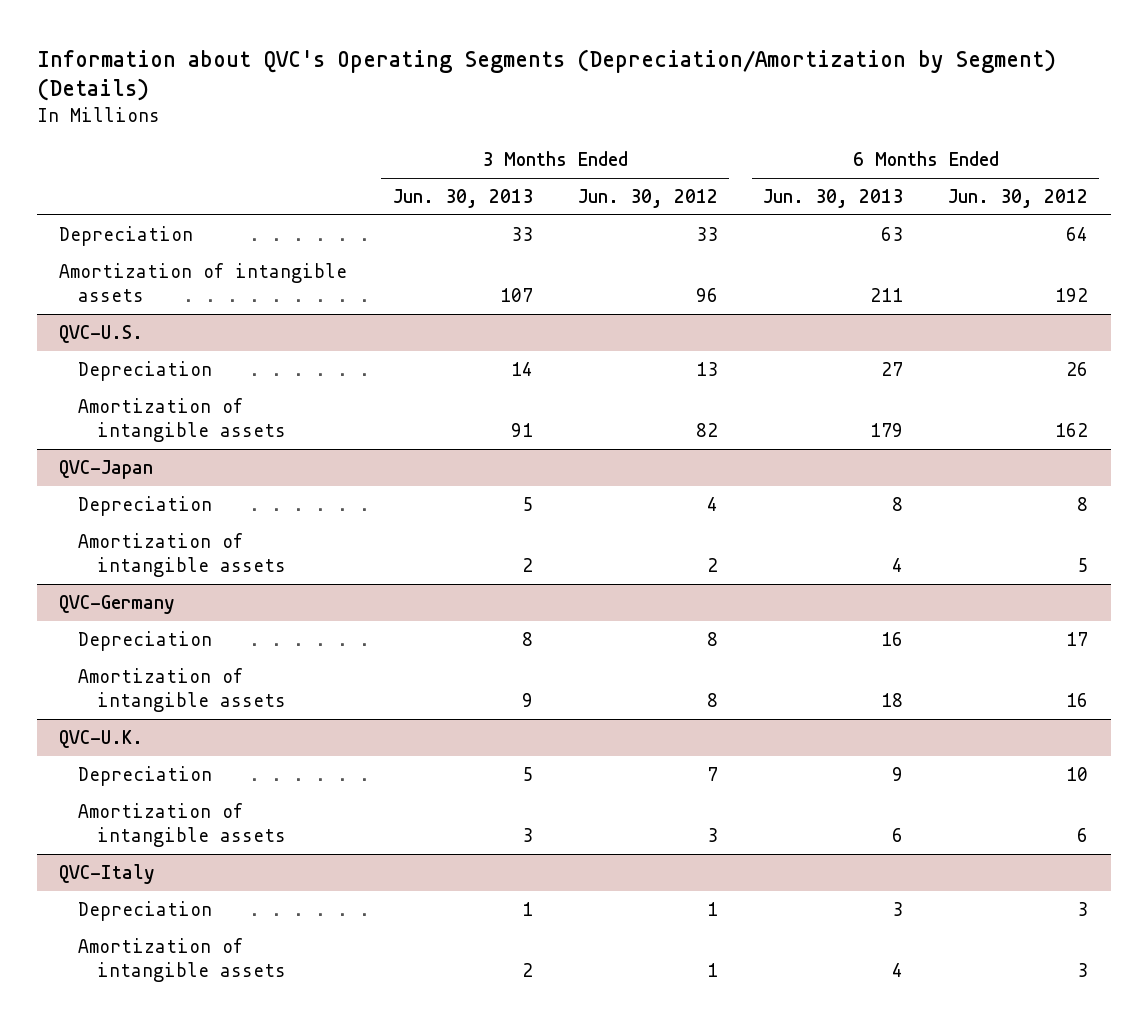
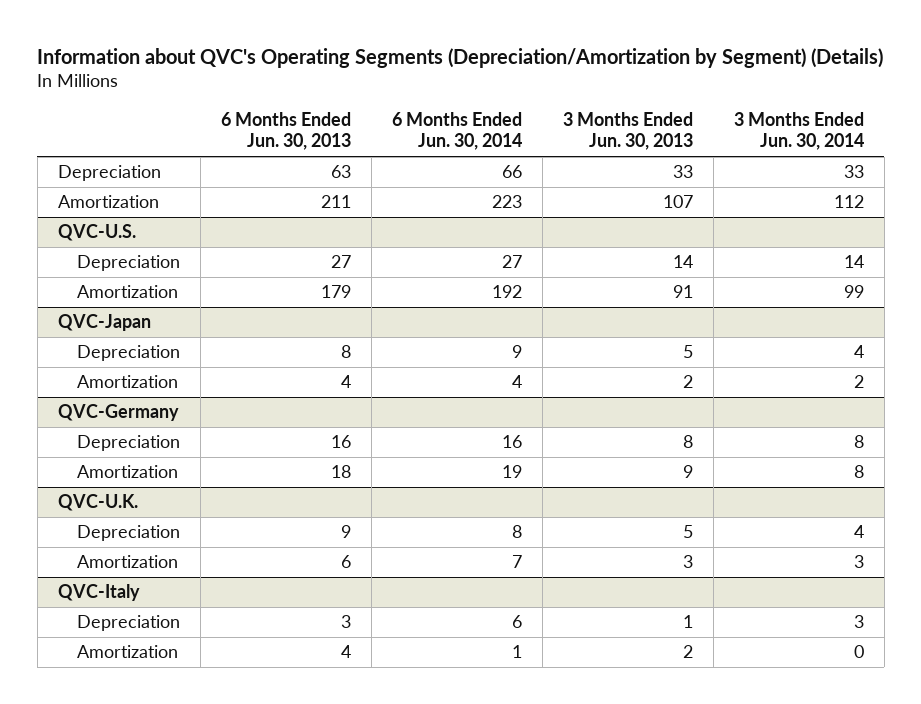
- | 3 Months Ended Jun. 30, 2013 | 3 Months Ended Jun. 30, 2012 | 6 Months Ended Jun. 30, 2013 | 6 Months Ended Jun. 30, 2012
+ | 6 Months Ended Jun. 30, 2013 | 6 Months Ended Jun. 30, 2014 | 3 Months Ended Jun. 30, 2013 | 3 Months Ended Jun. 30, 2014
- Amortization of intangible assets | 107 | 96 | 211 | 192
+ Amortization | 211 | 223 | 107 | 112
@ QVC-U.S.
- Amortization of intangible assets | 91 | 82 | 179 | 162
+ Amortization | 179 | 192 | 91 | 99
@ QVC-Japan
- Amortization of intangible assets | 2 | 2 | 4 | 5
+ Amortization | 4 | 4 | 2 | 2
@ QVC-Germany
- Amortization of intangible assets | 9 | 8 | 18 | 16
+ Amortization | 18 | 19 | 9 | 8
@ QVC-U.K.
- Amortization of intangible assets | 3 | 3 | 6 | 6
+ Amortization | 6 | 7 | 3 | 3
@ QVC-Italy
- Amortization of intangible assets | 2 | 1 | 4 | 3
+ Amortization | 4 | 1 | 2 | 0

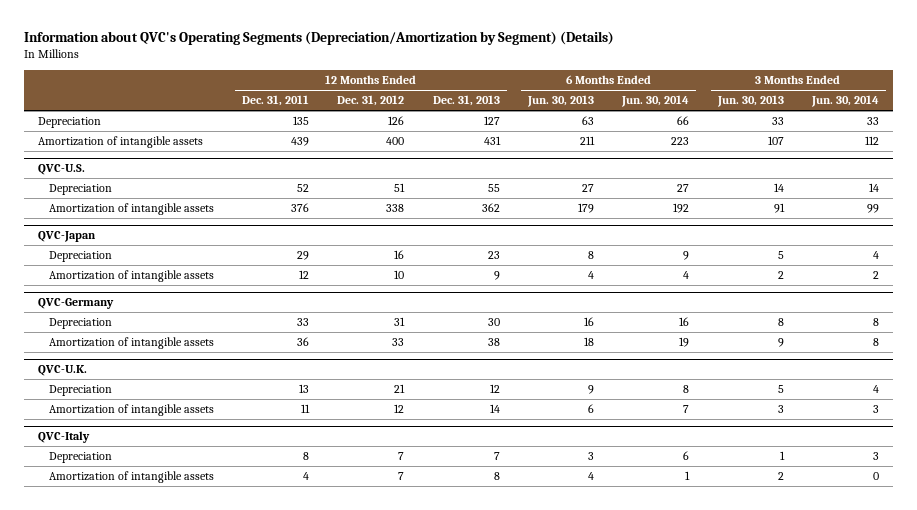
- | 6 Months Ended Jun. 30, 2013 | 6 Months Ended Jun. 30, 2014 | 3 Months Ended Jun. 30, 2013 | 3 Months Ended Jun. 30, 2014
+ | 12 Months Ended Dec. 31, 2011 | 12 Months Ended Dec. 31, 2012 | 12 Months Ended Dec. 31, 2013 | 6 Months Ended Jun. 30, 2013 | 6 Months Ended Jun. 30, 2014 | 3 Months Ended Jun. 30, 2013 | 3 Months Ended Jun. 30, 2014
- Amortization | 211 | 223 | 107 | 112
+ Amortization of intangible assets | 439 | 400 | 431 | 211 | 223 | 107 | 112
@ QVC-U.S.
- Amortization | 179 | 192 | 91 | 99
+ Amortization of intangible assets | 376 | 338 | 362 | 179 | 192 | 91 | 99
@ QVC-Japan
- Amortization | 4 | 4 | 2 | 2
+ Amortization of intangible assets | 12 | 10 | 9 | 4 | 4 | 2 | 2
@ QVC-Germany
- Amortization | 18 | 19 | 9 | 8
+ Amortization of intangible assets | 36 | 33 | 38 | 18 | 19 | 9 | 8
@ QVC-U.K.
- Amortization | 6 | 7 | 3 | 3
+ Amortization of intangible assets | 11 | 12 | 14 | 6 | 7 | 3 | 3
@ QVC-Italy
- Amortization | 4 | 1 | 2 | 0
+ Amortization of intangible assets | 4 | 7 | 8 | 4 | 1 | 2 | 0

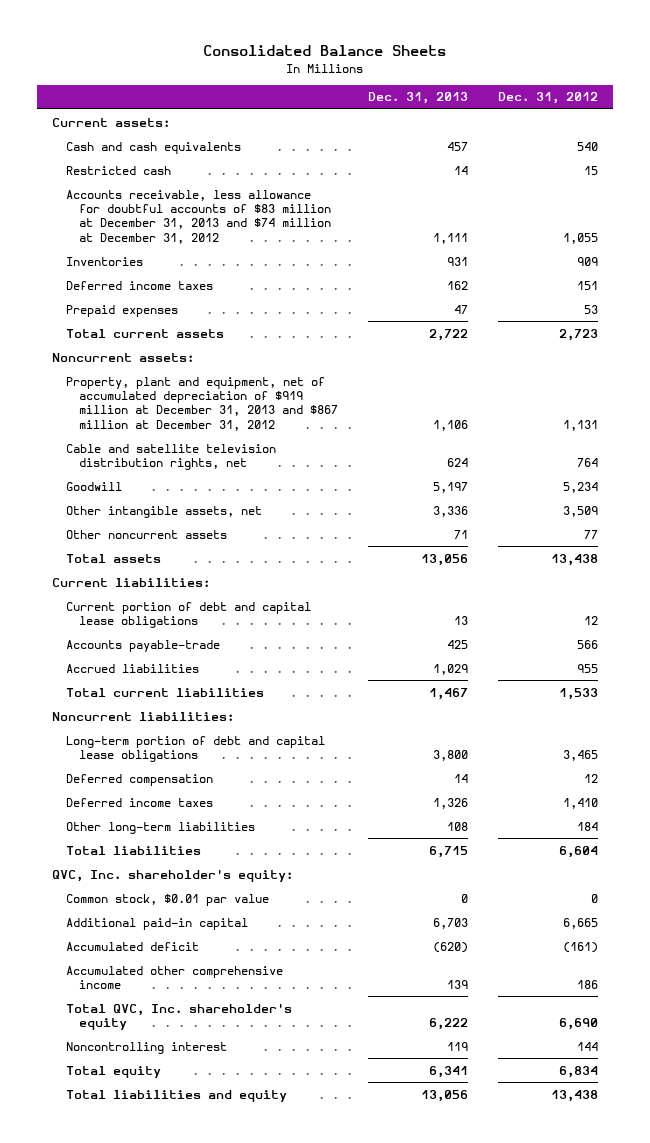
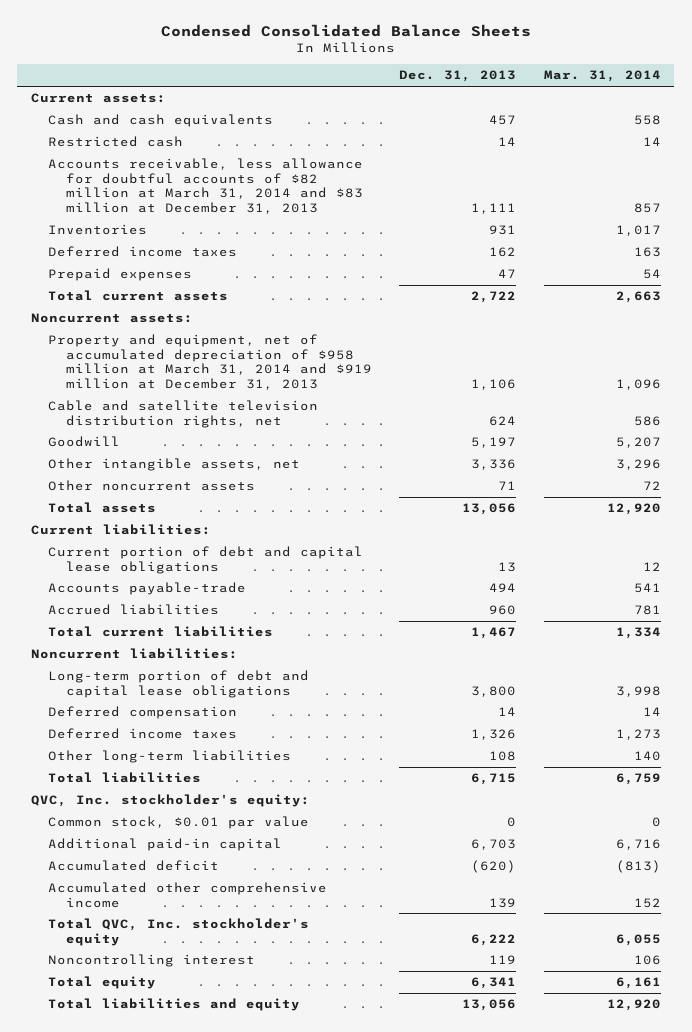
- Consolidated Balance Sheets
+ Condensed Consolidated Balance Sheets
- | Dec. 31, 2013 | Dec. 31, 2012
+ | Dec. 31, 2013 | Mar. 31, 2014
- Accounts receivable, less allowance for doubtful accounts of $83 million at December 31, 2013 and $74 million at December 31, 2012 | 1,111 | 1,055
+ Accounts receivable, less allowance for doubtful accounts of $82 million at March 31, 2014 and $83 million at December 31, 2013 | 1,111 | 857
- Property, plant and equipment, net of accumulated depreciation of $919 million at December 31, 2013 and $867 million at December 31, 2012 | 1,106 | 1,131
+ Property and equipment, net of accumulated depreciation of $958 million at March 31, 2014 and $919 million at December 31, 2013 | 1,106 | 1,096
- Accounts payable-trade | 425 | 566
- Accrued liabilities | 1,029 | 955
+ Accounts payable-trade | 494 | 541
+ Accrued liabilities | 960 | 781
- QVC, Inc. shareholder's equity:
+ QVC, Inc. stockholder's equity:
- Total QVC, Inc. shareholder's equity | 6,222 | 6,690
+ Total QVC, Inc. stockholder's equity | 6,222 | 6,055

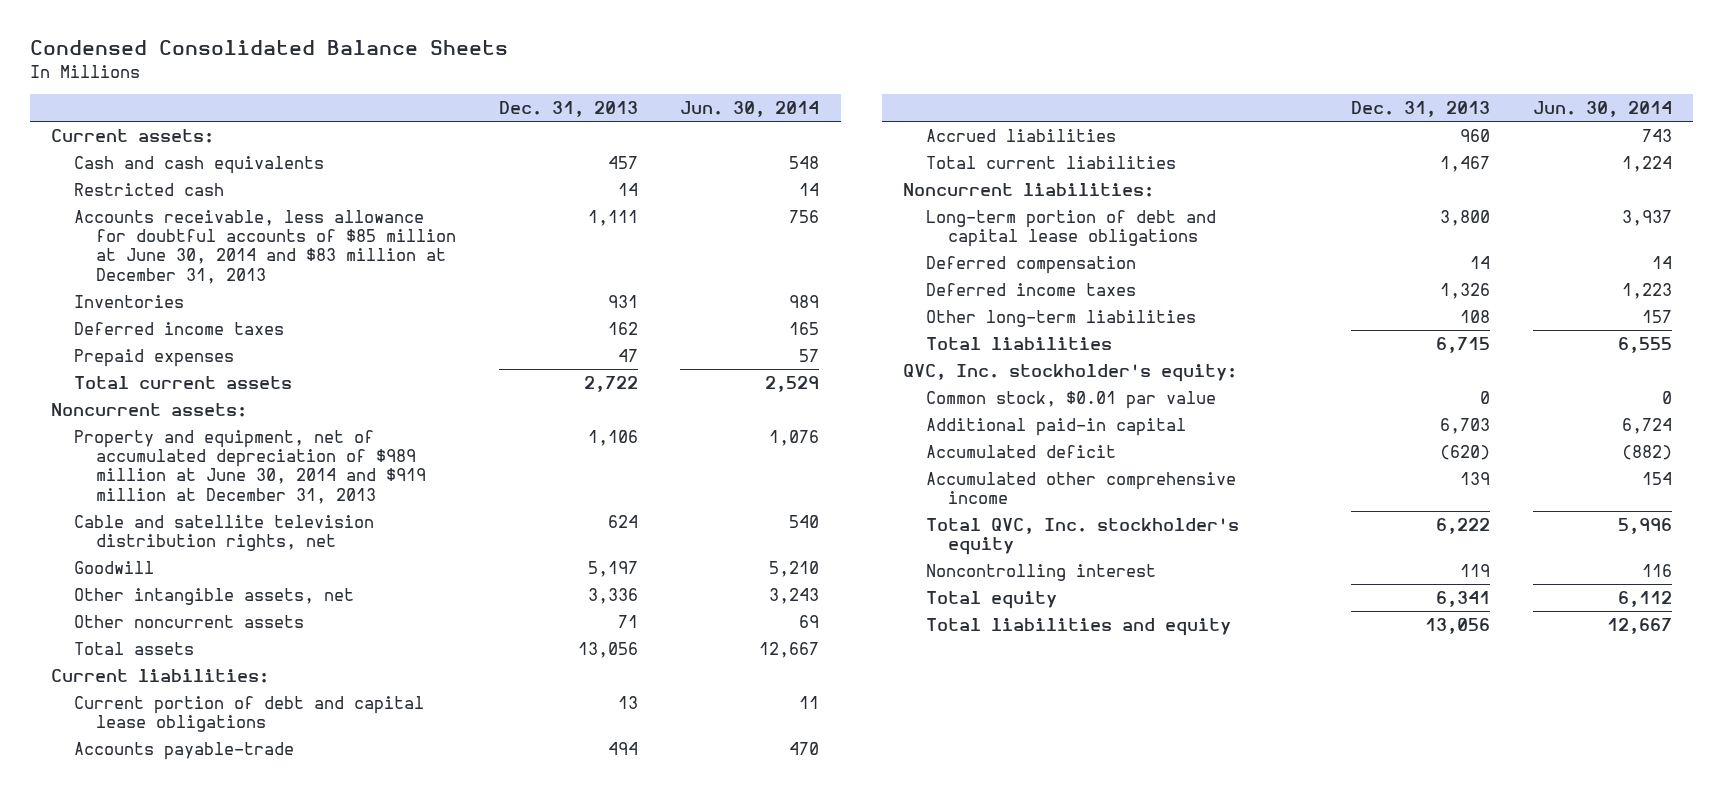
- | Dec. 31, 2013 | Mar. 31, 2014
+ | Dec. 31, 2013 | Jun. 30, 2014
- Accounts receivable, less allowance for doubtful accounts of $82 million at March 31, 2014 and $83 million at December 31, 2013 | 1,111 | 857
+ Accounts receivable, less allowance for doubtful accounts of $85 million at June 30, 2014 and $83 million at December 31, 2013 | 1,111 | 756
- Property and equipment, net of accumulated depreciation of $958 million at March 31, 2014 and $919 million at December 31, 2013 | 1,106 | 1,096
+ Property and equipment, net of accumulated depreciation of $989 million at June 30, 2014 and $919 million at December 31, 2013 | 1,106 | 1,076

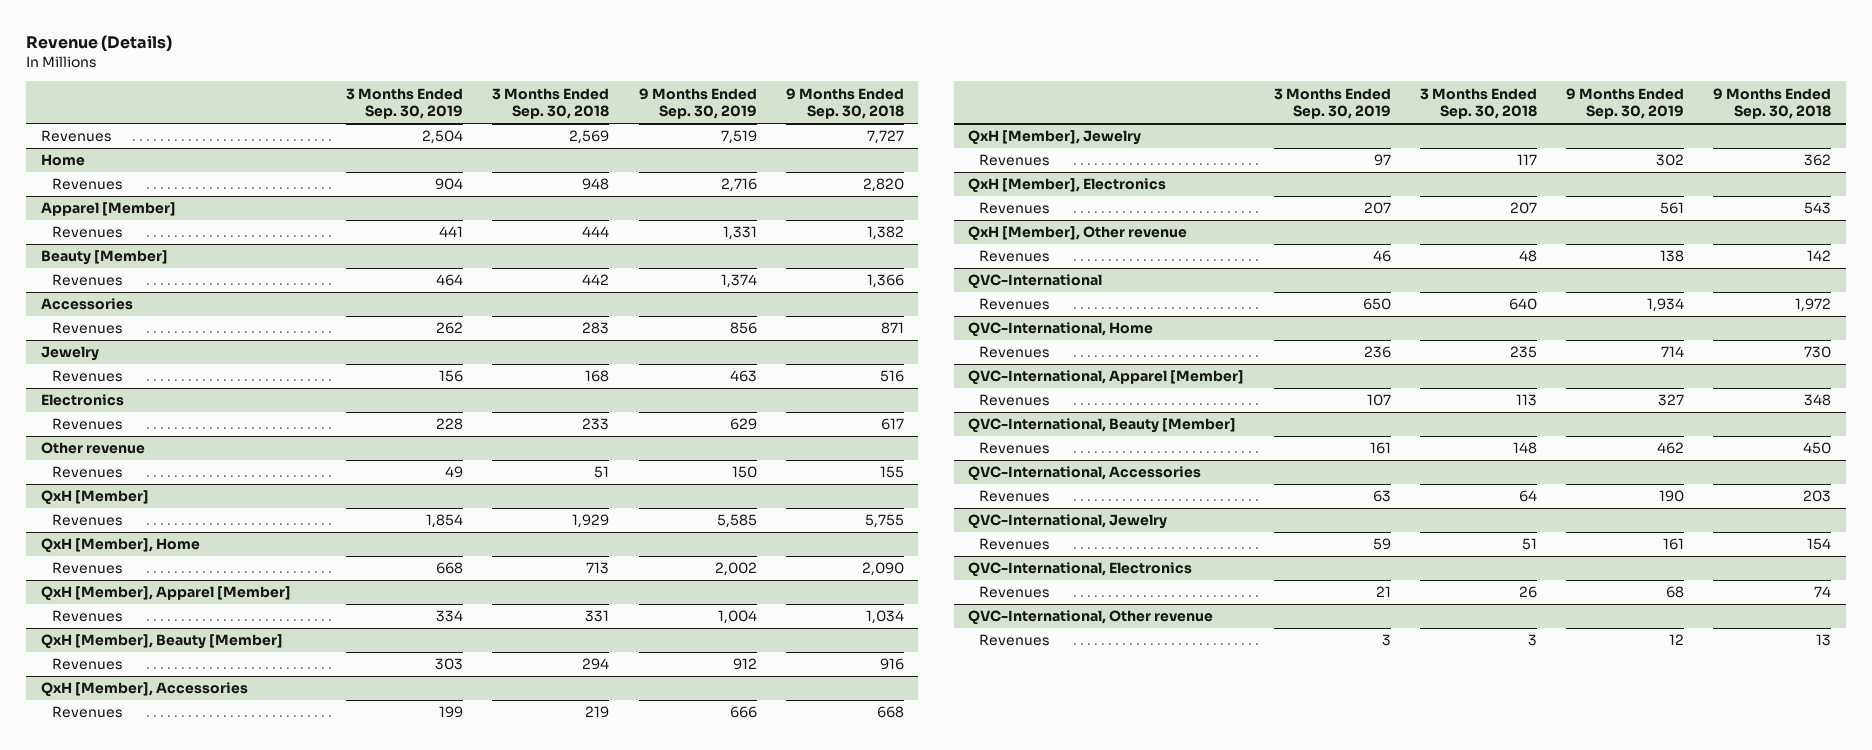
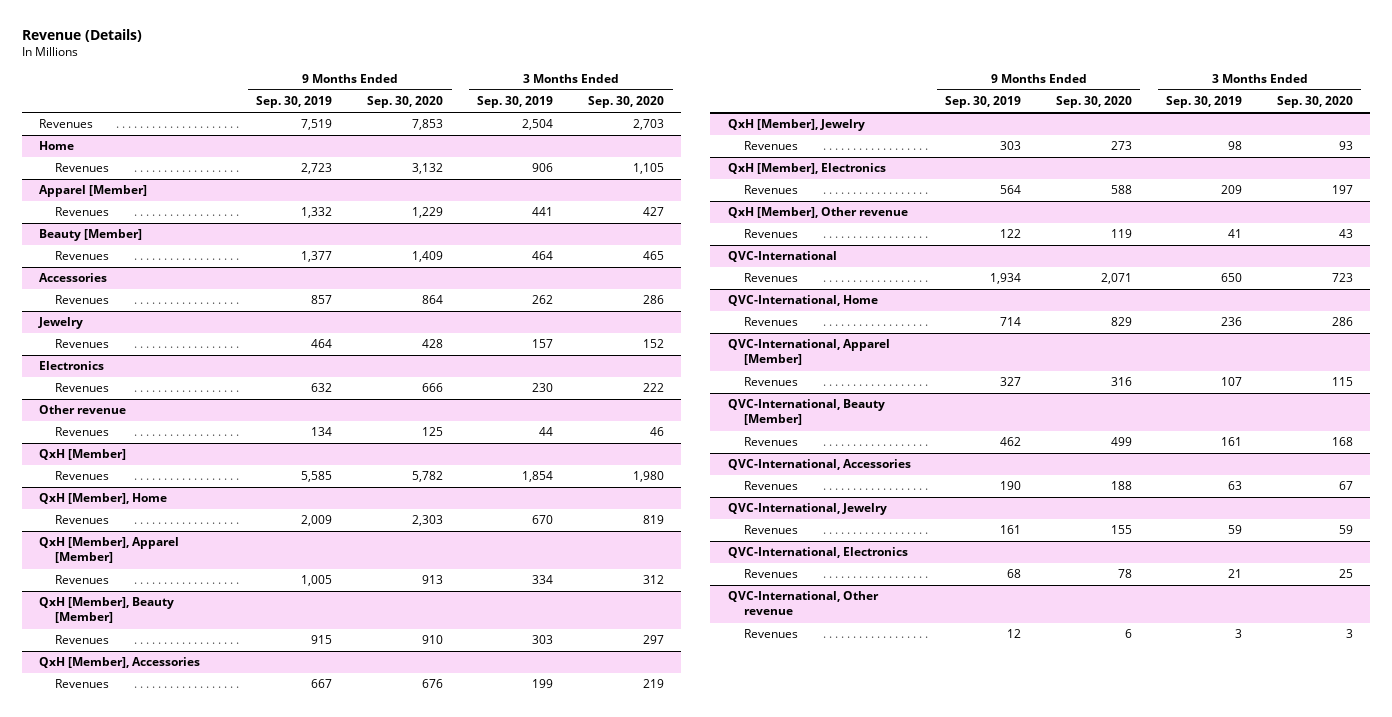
- | 3 Months Ended Sep. 30, 2019 | 3 Months Ended Sep. 30, 2018 | 9 Months Ended Sep. 30, 2019 | 9 Months Ended Sep. 30, 2018
+ | 9 Months Ended Sep. 30, 2019 | 9 Months Ended Sep. 30, 2020 | 3 Months Ended Sep. 30, 2019 | 3 Months Ended Sep. 30, 2020
@ Home
- Revenues | 904 | 948 | 2,716 | 2,820
+ Revenues | 2,723 | 3,132 | 906 | 1,105
@ Apparel [Member]
- Revenues | 441 | 444 | 1,331 | 1,382
+ Revenues | 1,332 | 1,229 | 441 | 427
@ Beauty [Member]
- Revenues | 464 | 442 | 1,374 | 1,366
+ Revenues | 1,377 | 1,409 | 464 | 465
@ Accessories
- Revenues | 262 | 283 | 856 | 871
+ Revenues | 857 | 864 | 262 | 286
@ Jewelry
- Revenues | 156 | 168 | 463 | 516
+ Revenues | 464 | 428 | 157 | 152
@ Electronics
- Revenues | 228 | 233 | 629 | 617
+ Revenues | 632 | 666 | 230 | 222
@ Other revenue
- Revenues | 49 | 51 | 150 | 155
+ Revenues | 134 | 125 | 44 | 46
@ QxH [Member], Home
- Revenues | 668 | 713 | 2,002 | 2,090
+ Revenues | 2,009 | 2,303 | 670 | 819
@ QxH [Member], Apparel [Member]
- Revenues | 334 | 331 | 1,004 | 1,034
+ Revenues | 1,005 | 913 | 334 | 312
@ QxH [Member], Beauty [Member]
- Revenues | 303 | 294 | 912 | 916
+ Revenues | 915 | 910 | 303 | 297
@ QxH [Member], Accessories
- Revenues | 199 | 219 | 666 | 668
+ Revenues | 667 | 676 | 199 | 219
@ QxH [Member], Jewelry
- Revenues | 97 | 117 | 302 | 362
+ Revenues | 303 | 273 | 98 | 93
@ QxH [Member], Electronics
- Revenues | 207 | 207 | 561 | 543
+ Revenues | 564 | 588 | 209 | 197
@ QxH [Member], Other revenue
- Revenues | 46 | 48 | 138 | 142
+ Revenues | 122 | 119 | 41 | 43

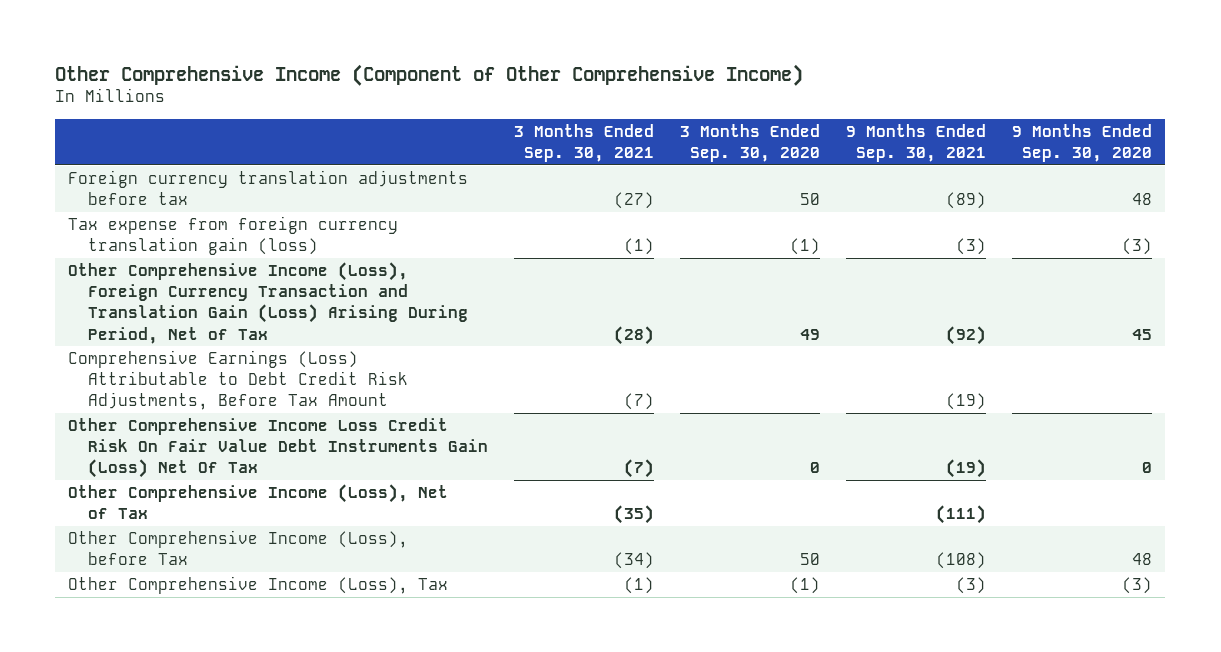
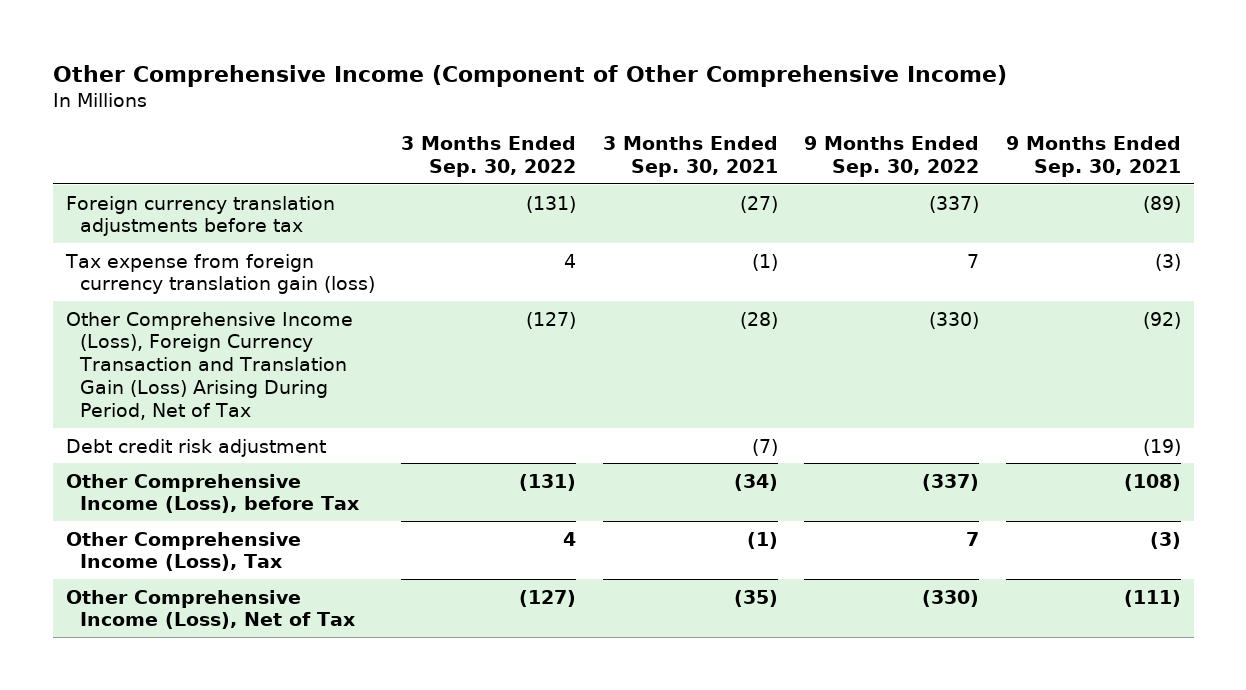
- | 3 Months Ended Sep. 30, 2021 | 3 Months Ended Sep. 30, 2020 | 9 Months Ended Sep. 30, 2021 | 9 Months Ended Sep. 30, 2020
+ | 3 Months Ended Sep. 30, 2022 | 3 Months Ended Sep. 30, 2021 | 9 Months Ended Sep. 30, 2022 | 9 Months Ended Sep. 30, 2021
- Comprehensive Earnings (Loss) Attributable to Debt Credit Risk Adjustments, Before Tax Amount | (7) | | (19) |
- Other Comprehensive Income Loss Credit Risk On Fair Value Debt Instruments Gain (Loss) Net Of Tax | (7) | 0 | (19) | 0
+ Debt credit risk adjustment | | (7) | | (19)
moved down: Other Comprehensive Income (Loss), Net of Tax | (127) | (35) | (330) | (111)

